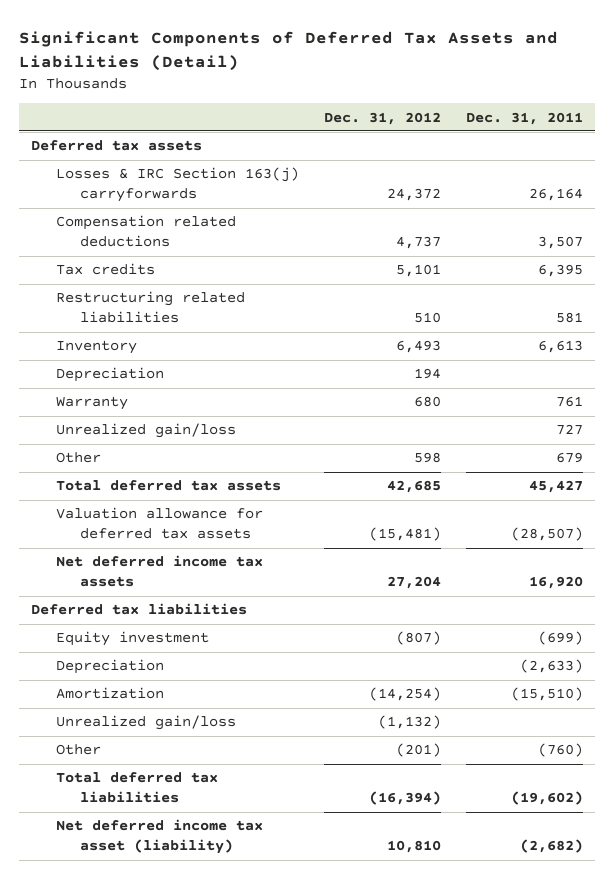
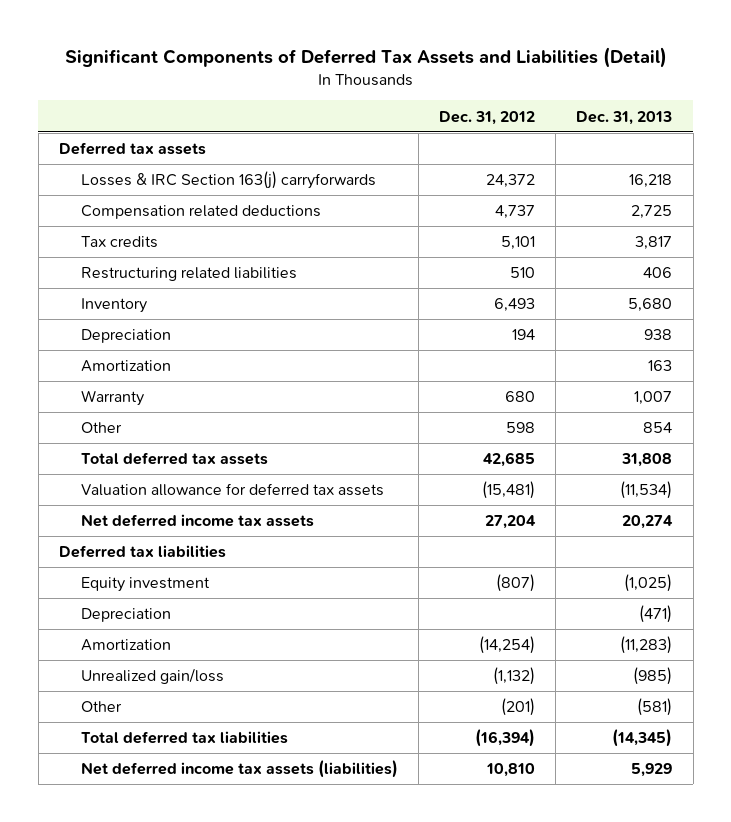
- | Dec. 31, 2012 | Dec. 31, 2011
+ | Dec. 31, 2012 | Dec. 31, 2013
+ Amortization | | 163
- Unrealized gain/loss | | 727
- Net deferred income tax asset (liability) | 10,810 | (2,682)
+ Net deferred income tax assets (liabilities) | 10,810 | 5,929

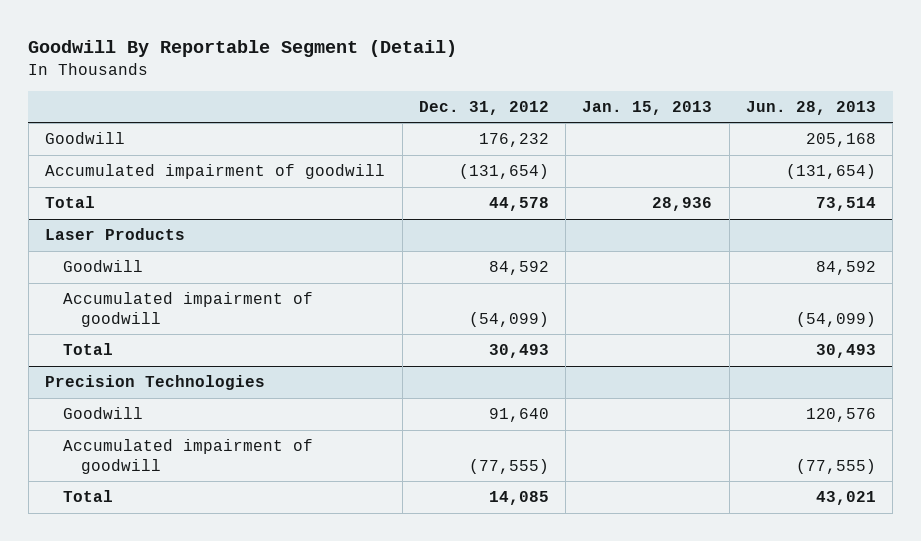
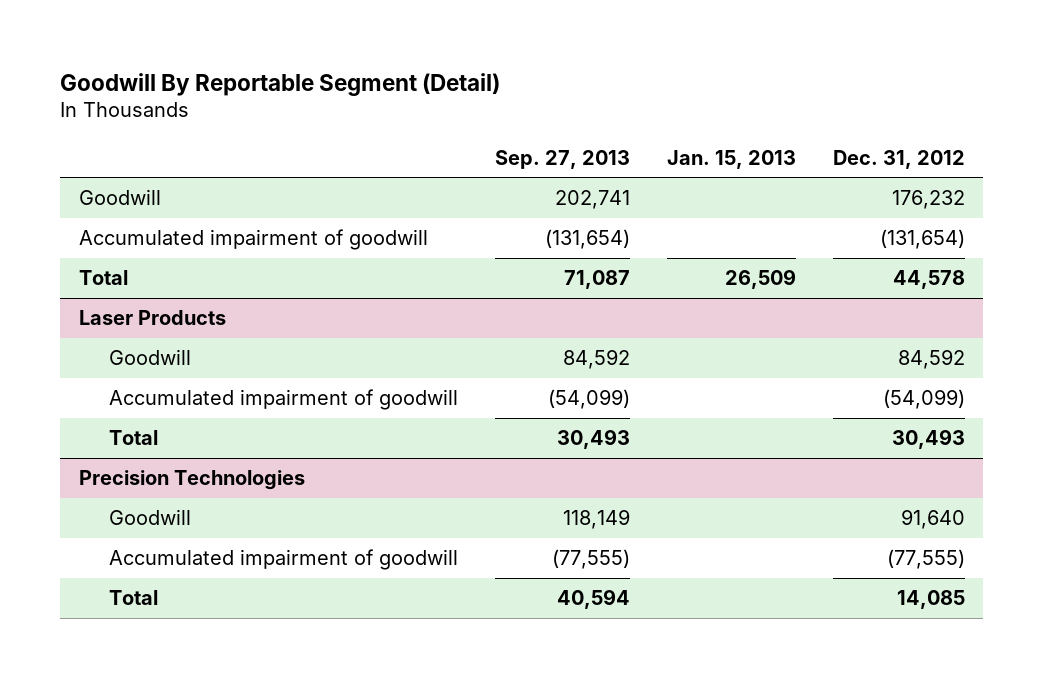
- | Dec. 31, 2012 | Jan. 15, 2013 | Jun. 28, 2013
+ | Sep. 27, 2013 | Jan. 15, 2013 | Dec. 31, 2012
- Total | 44,578 | 28,936 | 73,514
+ Total | 71,087 | 26,509 | 44,578

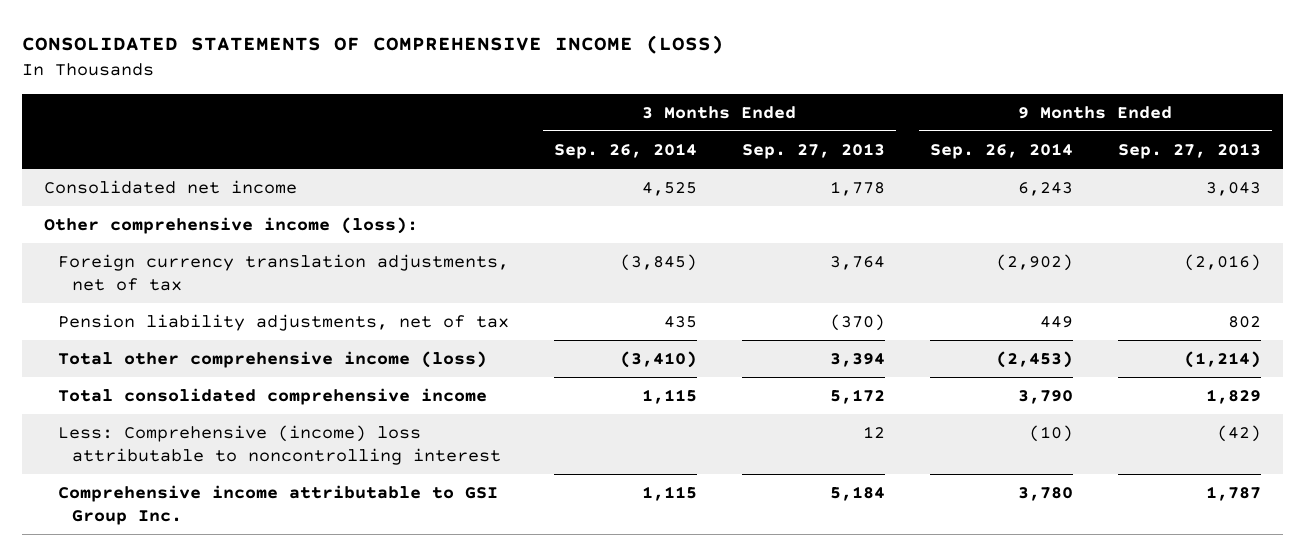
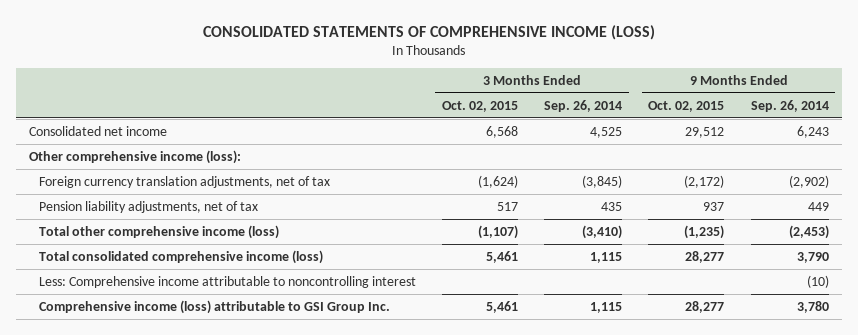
- | 3 Months Ended Sep. 26, 2014 | 3 Months Ended Sep. 27, 2013 | 9 Months Ended Sep. 26, 2014 | 9 Months Ended Sep. 27, 2013
+ | 3 Months Ended Oct. 02, 2015 | 3 Months Ended Sep. 26, 2014 | 9 Months Ended Oct. 02, 2015 | 9 Months Ended Sep. 26, 2014
- Total consolidated comprehensive income | 1,115 | 5,172 | 3,790 | 1,829
- Less: Comprehensive (income) loss attributable to noncontrolling interest | | 12 | (10) | (42)
- Comprehensive income attributable to GSI Group Inc. | 1,115 | 5,184 | 3,780 | 1,787
+ Total consolidated comprehensive income (loss) | 5,461 | 1,115 | 28,277 | 3,790
+ Less: Comprehensive income attributable to noncontrolling interest | | | | (10)
+ Comprehensive income (loss) attributable to GSI Group Inc. | 5,461 | 1,115 | 28,277 | 3,780

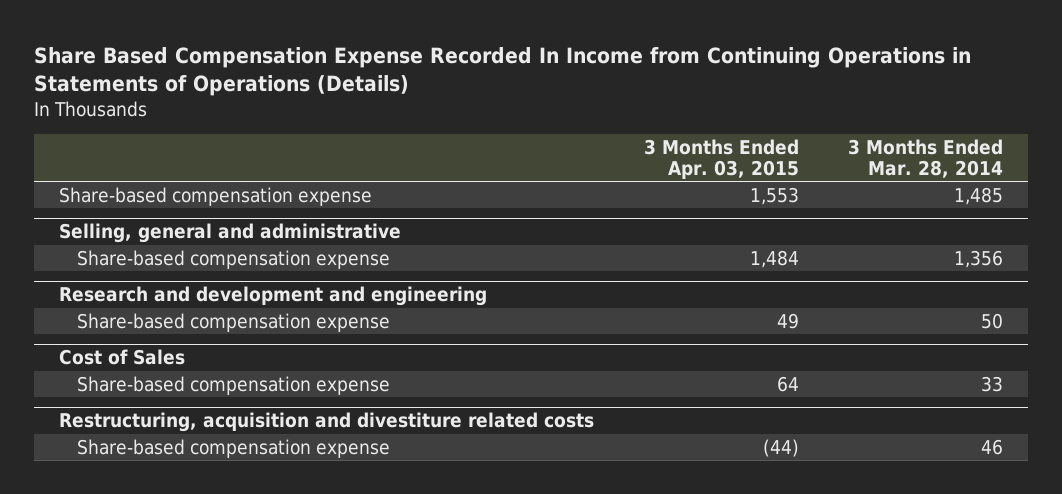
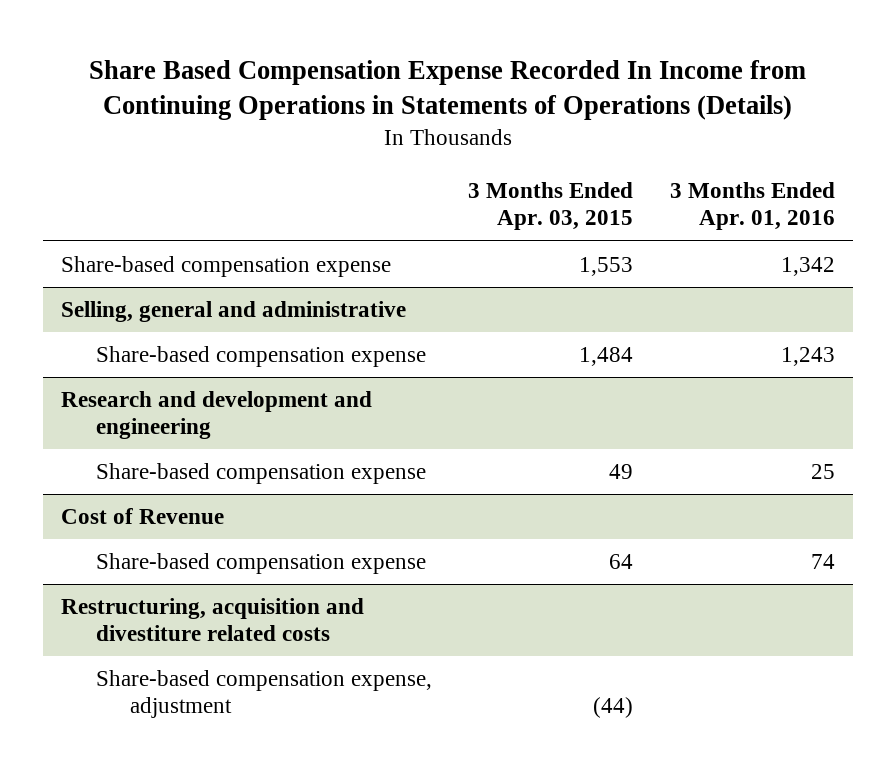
- | 3 Months Ended Apr. 03, 2015 | 3 Months Ended Mar. 28, 2014
+ | 3 Months Ended Apr. 03, 2015 | 3 Months Ended Apr. 01, 2016
- Cost of Sales
+ Cost of Revenue
@ Restructuring, acquisition and divestiture related costs
- Share-based compensation expense | (44) | 46
+ Share-based compensation expense, adjustment | (44) |

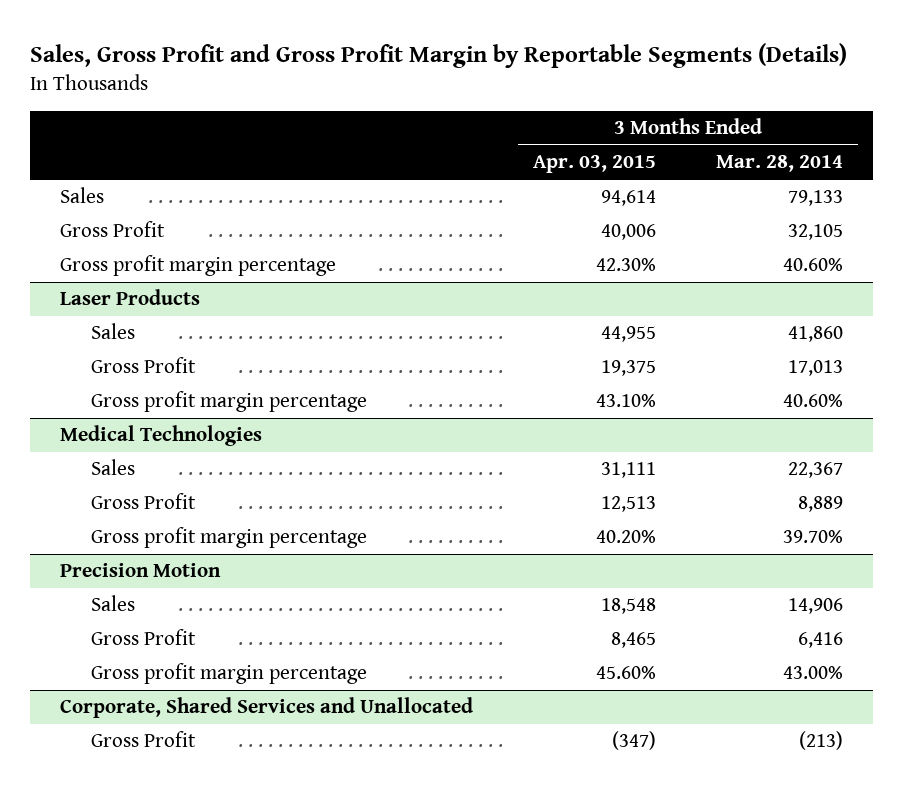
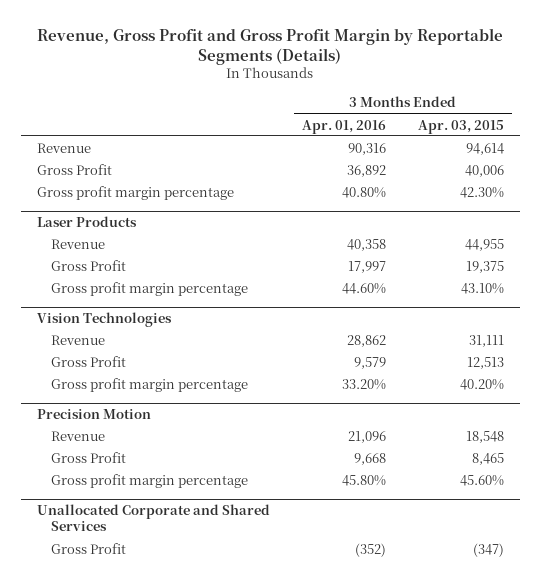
- Sales, Gross Profit and Gross Profit Margin by Reportable Segments (Details)
+ Revenue, Gross Profit and Gross Profit Margin by Reportable Segments (Details)
- | 3 Months Ended Apr. 03, 2015 | 3 Months Ended Mar. 28, 2014
+ | 3 Months Ended Apr. 01, 2016 | 3 Months Ended Apr. 03, 2015
- Sales | 94,614 | 79,133
+ Revenue | 90,316 | 94,614
@ Laser Products
- Sales | 44,955 | 41,860
+ Revenue | 40,358 | 44,955
- Medical Technologies
- Sales | 31,111 | 22,367
+ Vision Technologies
+ Revenue | 28,862 | 31,111
@ Precision Motion
- Sales | 18,548 | 14,906
+ Revenue | 21,096 | 18,548
- Corporate, Shared Services and Unallocated
+ Unallocated Corporate and Shared Services

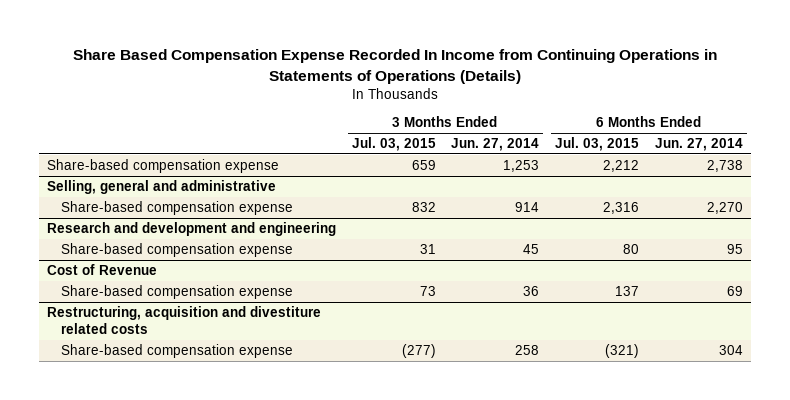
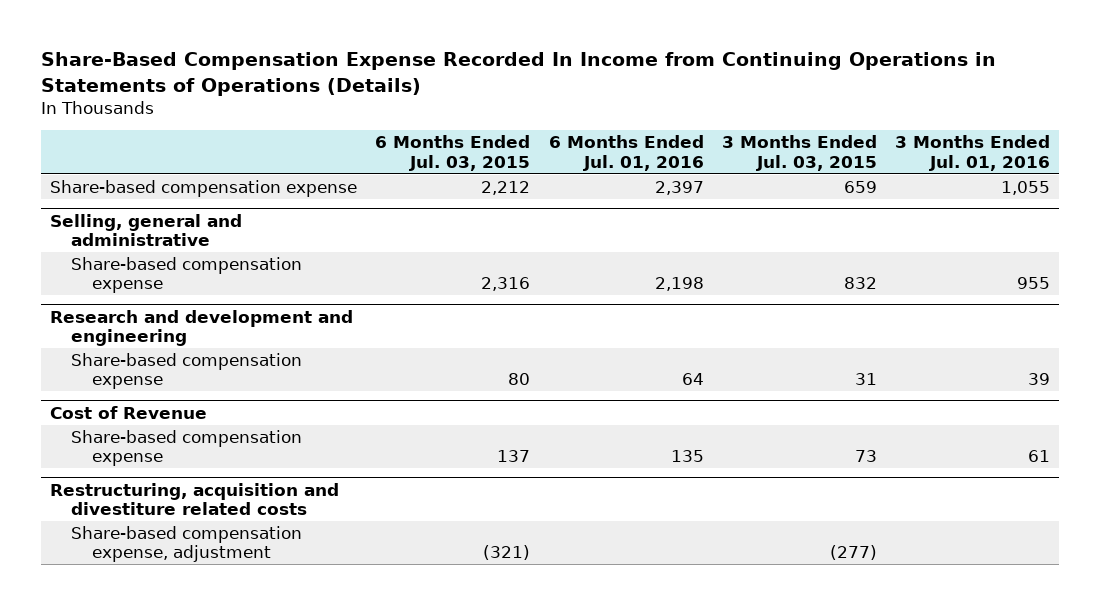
- Share Based Compensation Expense Recorded In Income from Continuing Operations in Statements of Operations (Details)
+ Share-Based Compensation Expense Recorded In Income from Continuing Operations in Statements of Operations (Details)
- | 3 Months Ended Jul. 03, 2015 | 3 Months Ended Jun. 27, 2014 | 6 Months Ended Jul. 03, 2015 | 6 Months Ended Jun. 27, 2014
+ | 6 Months Ended Jul. 03, 2015 | 6 Months Ended Jul. 01, 2016 | 3 Months Ended Jul. 03, 2015 | 3 Months Ended Jul. 01, 2016
@ Restructuring, acquisition and divestiture related costs
- Share-based compensation expense | (277) | 258 | (321) | 304
+ Share-based compensation expense, adjustment | (321) | | (277) |

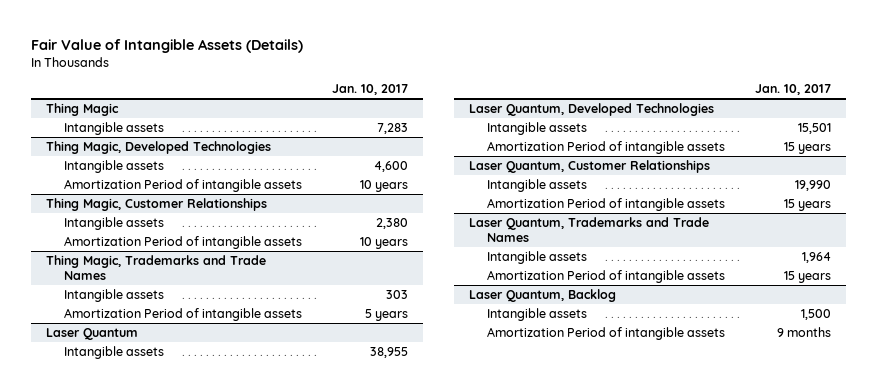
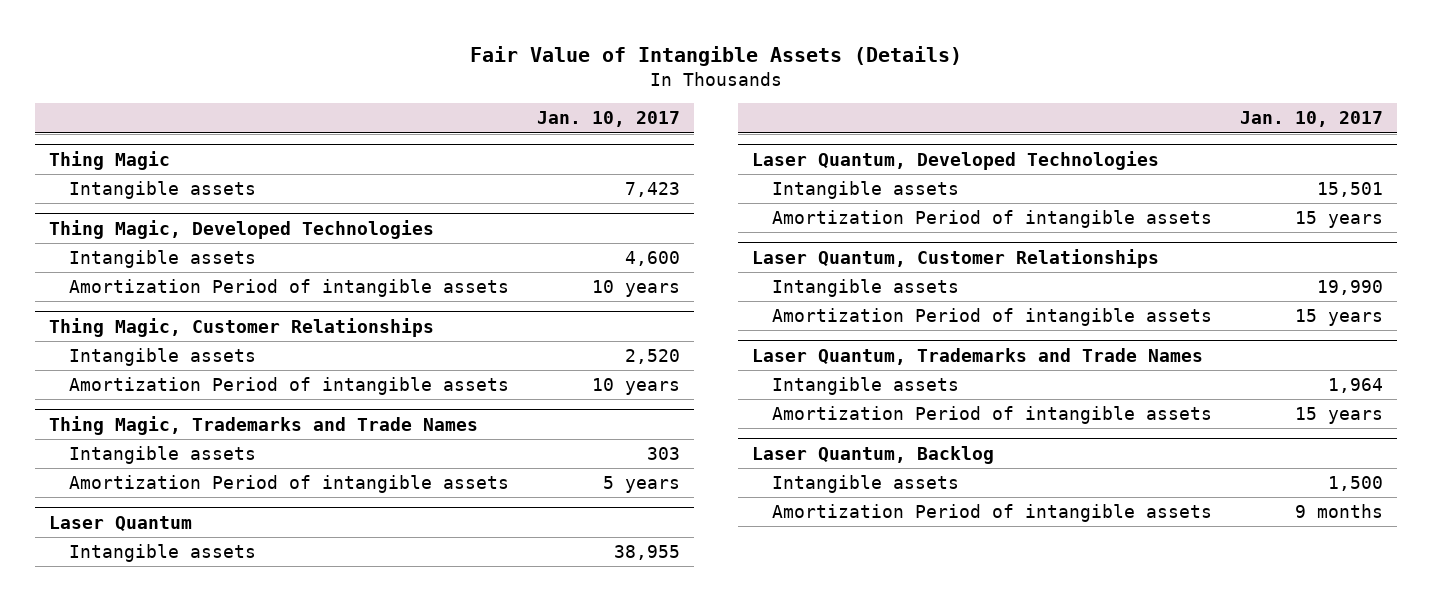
@ Thing Magic
- Intangible assets | 7,283
+ Intangible assets | 7,423
@ Thing Magic, Customer Relationships
- Intangible assets | 2,380
+ Intangible assets | 2,520

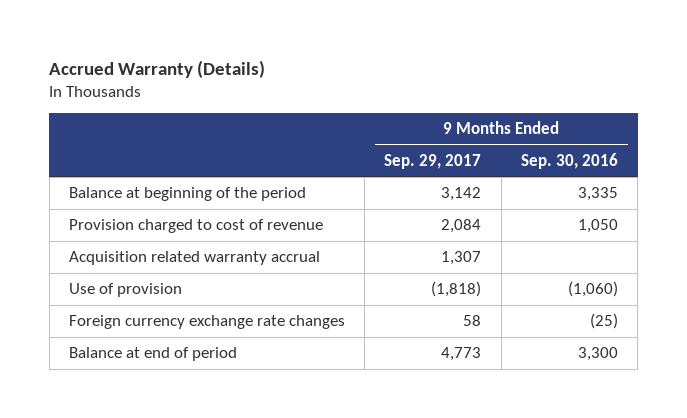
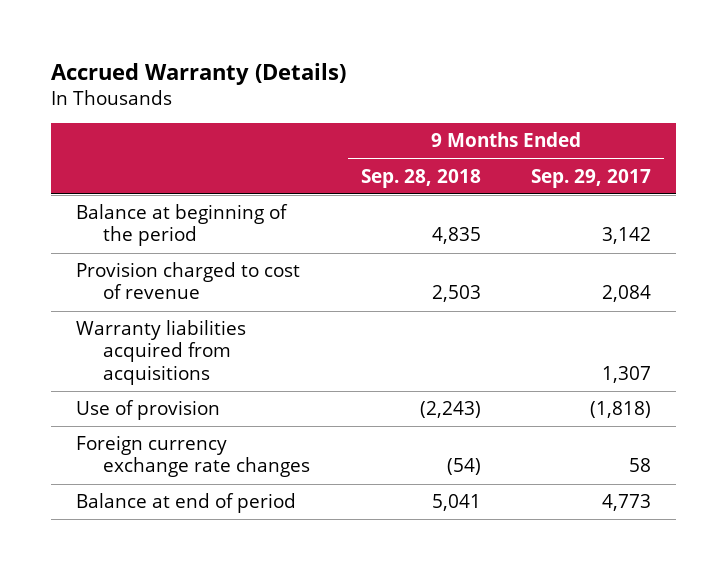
- | 9 Months Ended Sep. 29, 2017 | 9 Months Ended Sep. 30, 2016
+ | 9 Months Ended Sep. 28, 2018 | 9 Months Ended Sep. 29, 2017
- Acquisition related warranty accrual | 1,307 |
+ Warranty liabilities acquired from acquisitions | | 1,307

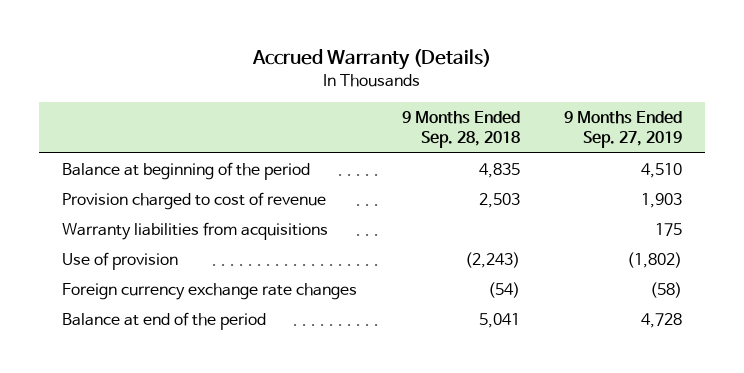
- | 9 Months Ended Sep. 28, 2018 | 9 Months Ended Sep. 29, 2017
+ | 9 Months Ended Sep. 28, 2018 | 9 Months Ended Sep. 27, 2019
- Warranty liabilities acquired from acquisitions | | 1,307
+ Warranty liabilities from acquisitions | | 175
- Balance at end of period | 5,041 | 4,773
+ Balance at end of the period | 5,041 | 4,728

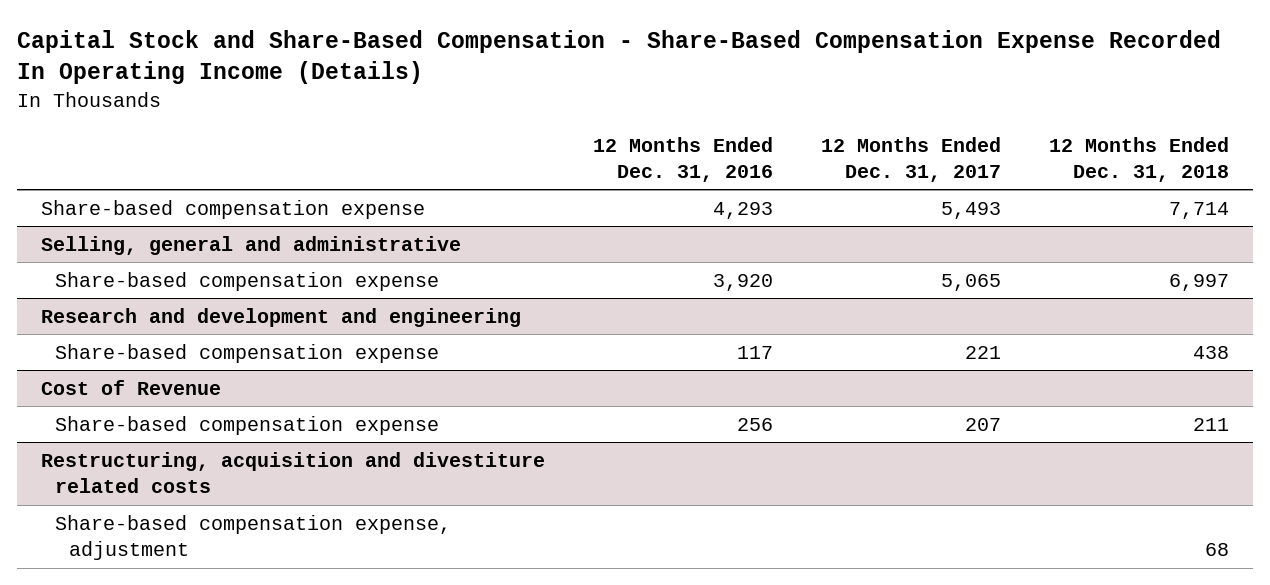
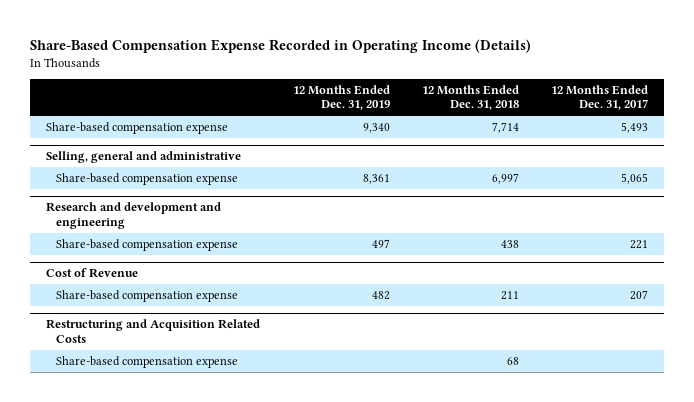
- Capital Stock and Share-Based Compensation - Share-Based Compensation Expense Recorded In Operating Income (Details)
+ Share-Based Compensation Expense Recorded in Operating Income (Details)
- | 12 Months Ended Dec. 31, 2016 | 12 Months Ended Dec. 31, 2017 | 12 Months Ended Dec. 31, 2018
+ | 12 Months Ended Dec. 31, 2019 | 12 Months Ended Dec. 31, 2018 | 12 Months Ended Dec. 31, 2017
- Restructuring, acquisition and divestiture related costs
- Share-based compensation expense, adjustment | | | 68
+ Restructuring and Acquisition Related Costs
+ Share-based compensation expense | | 68 |

